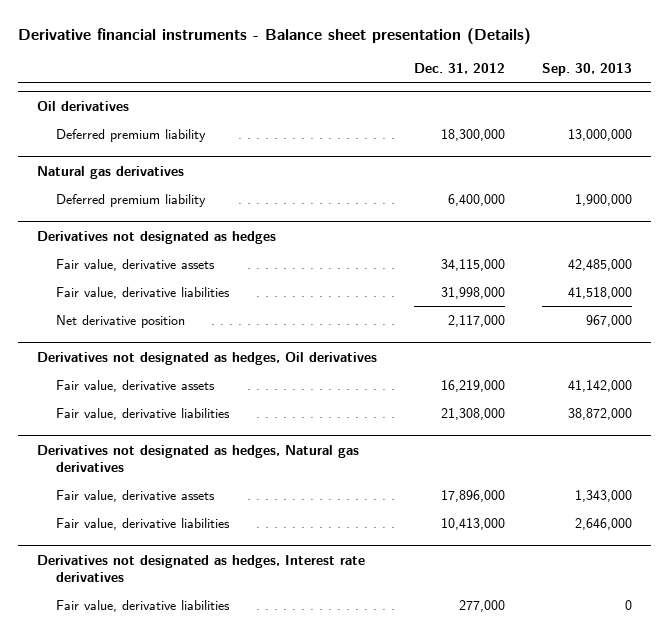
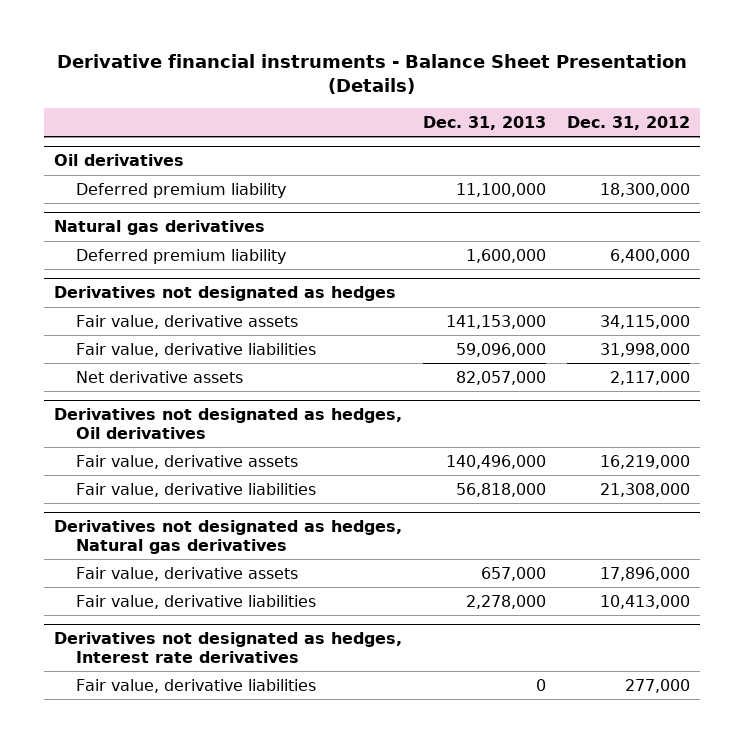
- Derivative financial instruments - Balance sheet presentation (Details)
+ Derivative financial instruments - Balance Sheet Presentation (Details)
- | Dec. 31, 2012 | Sep. 30, 2013
+ | Dec. 31, 2013 | Dec. 31, 2012
@ Derivatives not designated as hedges
- Net derivative position | 2,117,000 | 967,000
+ Net derivative assets | 82,057,000 | 2,117,000

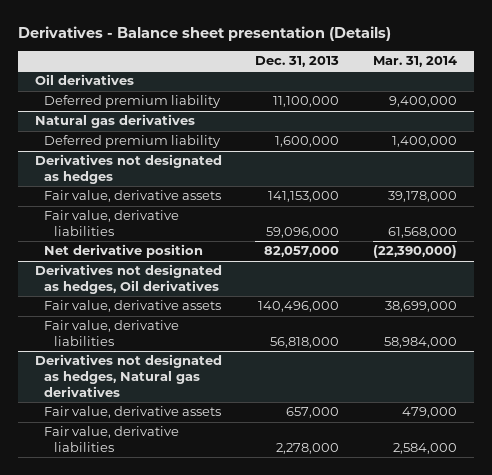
- Derivative financial instruments - Balance Sheet Presentation (Details)
+ Derivatives - Balance sheet presentation (Details)
- | Dec. 31, 2013 | Dec. 31, 2012
+ | Dec. 31, 2013 | Mar. 31, 2014
@ Derivatives not designated as hedges
- Net derivative assets | 82,057,000 | 2,117,000
+ Net derivative position | 82,057,000 | (22,390,000)
- Derivatives not designated as hedges, Interest rate derivatives
- Fair value, derivative liabilities | 0 | 277,000

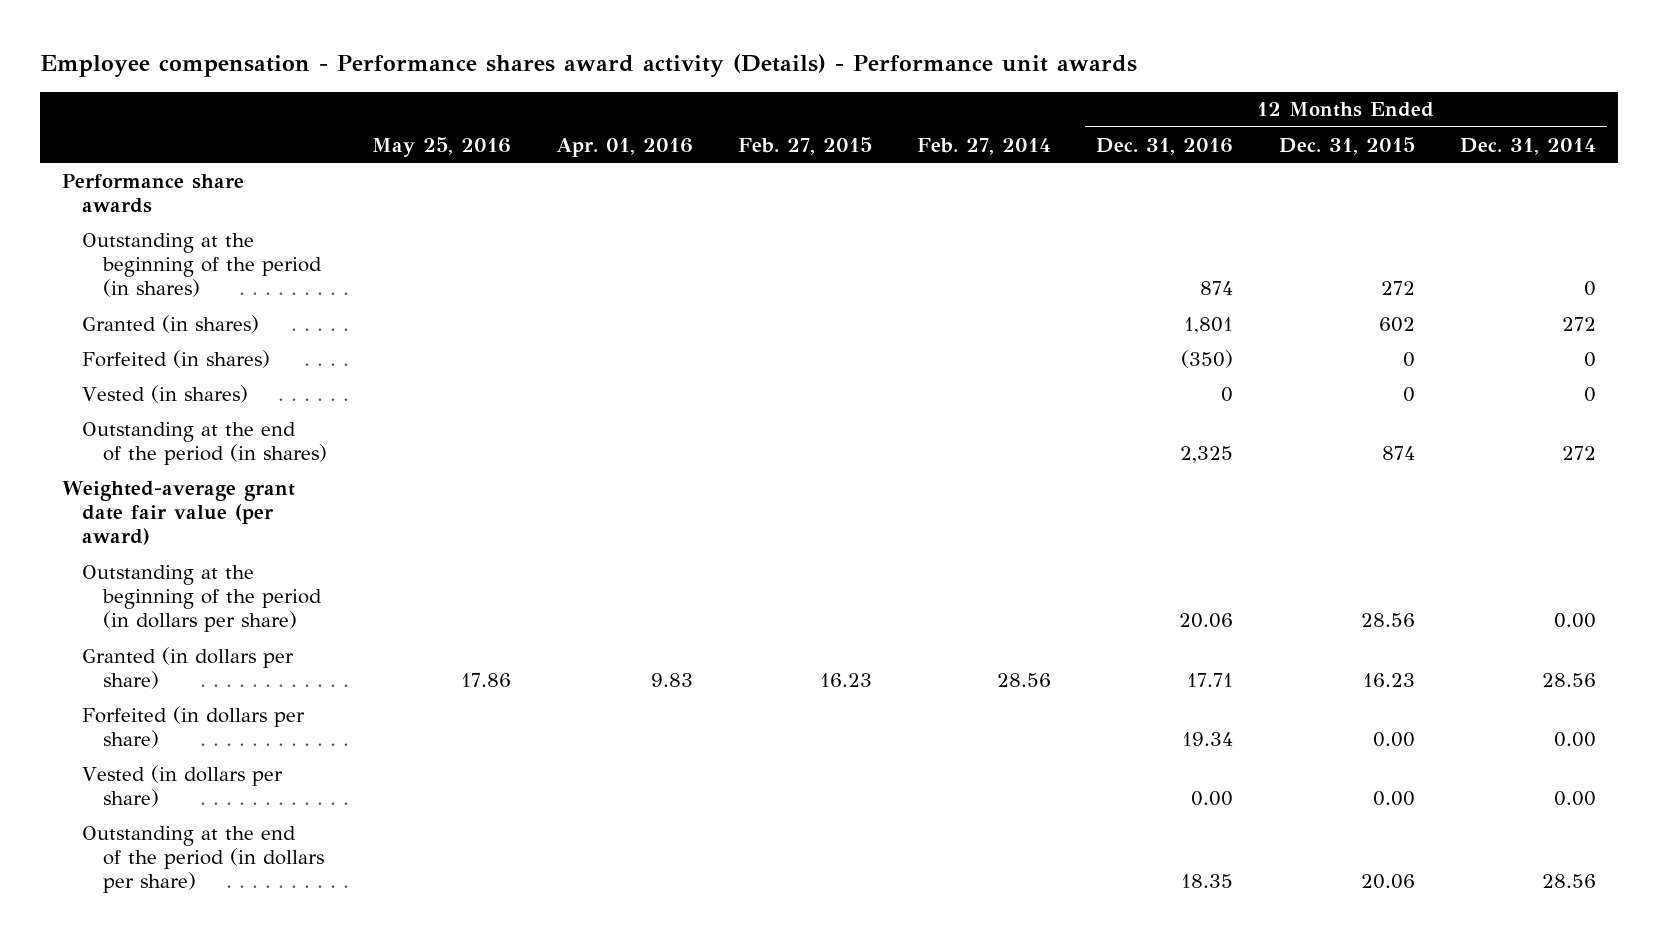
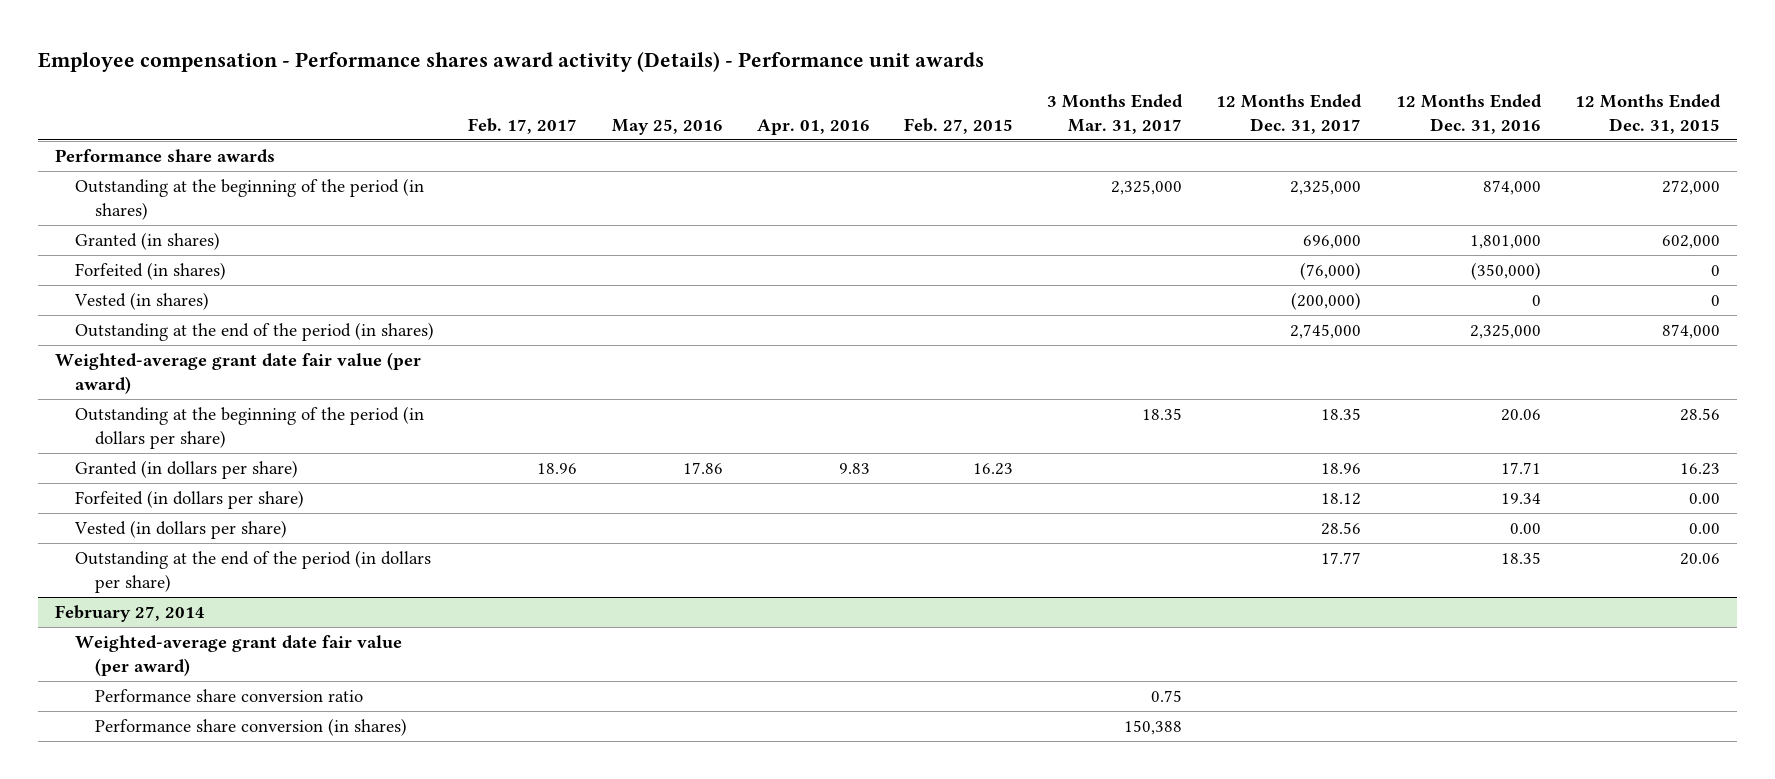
- | May 25, 2016 | Apr. 01, 2016 | Feb. 27, 2015 | Feb. 27, 2014 | 12 Months Ended Dec. 31, 2016 | 12 Months Ended Dec. 31, 2015 | 12 Months Ended Dec. 31, 2014
+ | Feb. 17, 2017 | May 25, 2016 | Apr. 01, 2016 | Feb. 27, 2015 | 3 Months Ended Mar. 31, 2017 | 12 Months Ended Dec. 31, 2017 | 12 Months Ended Dec. 31, 2016 | 12 Months Ended Dec. 31, 2015
- Outstanding at the beginning of the period (in shares) | | | | | 874 | 272 | 0
- Granted (in shares) | | | | | 1,801 | 602 | 272
- Forfeited (in shares) | | | | | (350) | 0 | 0
+ Outstanding at the beginning of the period (in shares) | | | | | 2,325,000 | 2,325,000 | 874,000 | 272,000
+ Granted (in shares) | | | | | | 696,000 | 1,801,000 | 602,000
+ Forfeited (in shares) | | | | | | (76,000) | (350,000) | 0
- Outstanding at the end of the period (in shares) | | | | | 2,325 | 874 | 272
+ Outstanding at the end of the period (in shares) | | | | | | 2,745,000 | 2,325,000 | 874,000
+ February 27, 2014
+ Weighted-average grant date fair value (per award)
+ Performance share conversion ratio | | | | | 0.75 | | |
+ Performance share conversion (in shares) | | | | | 150,388 | | |

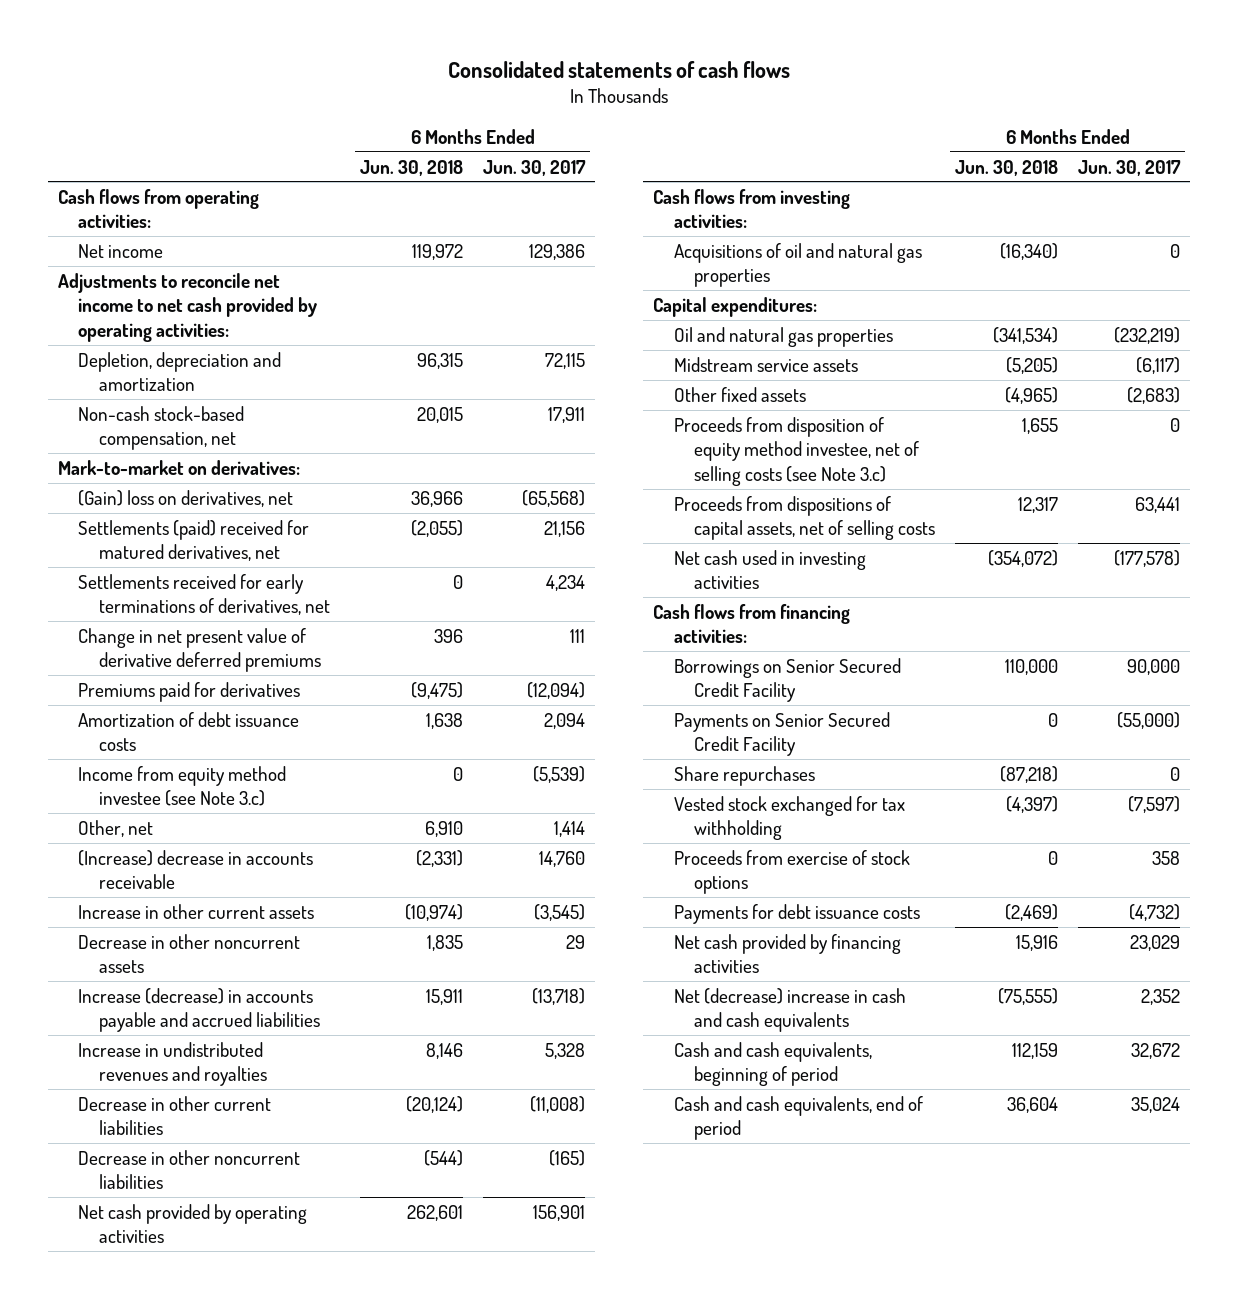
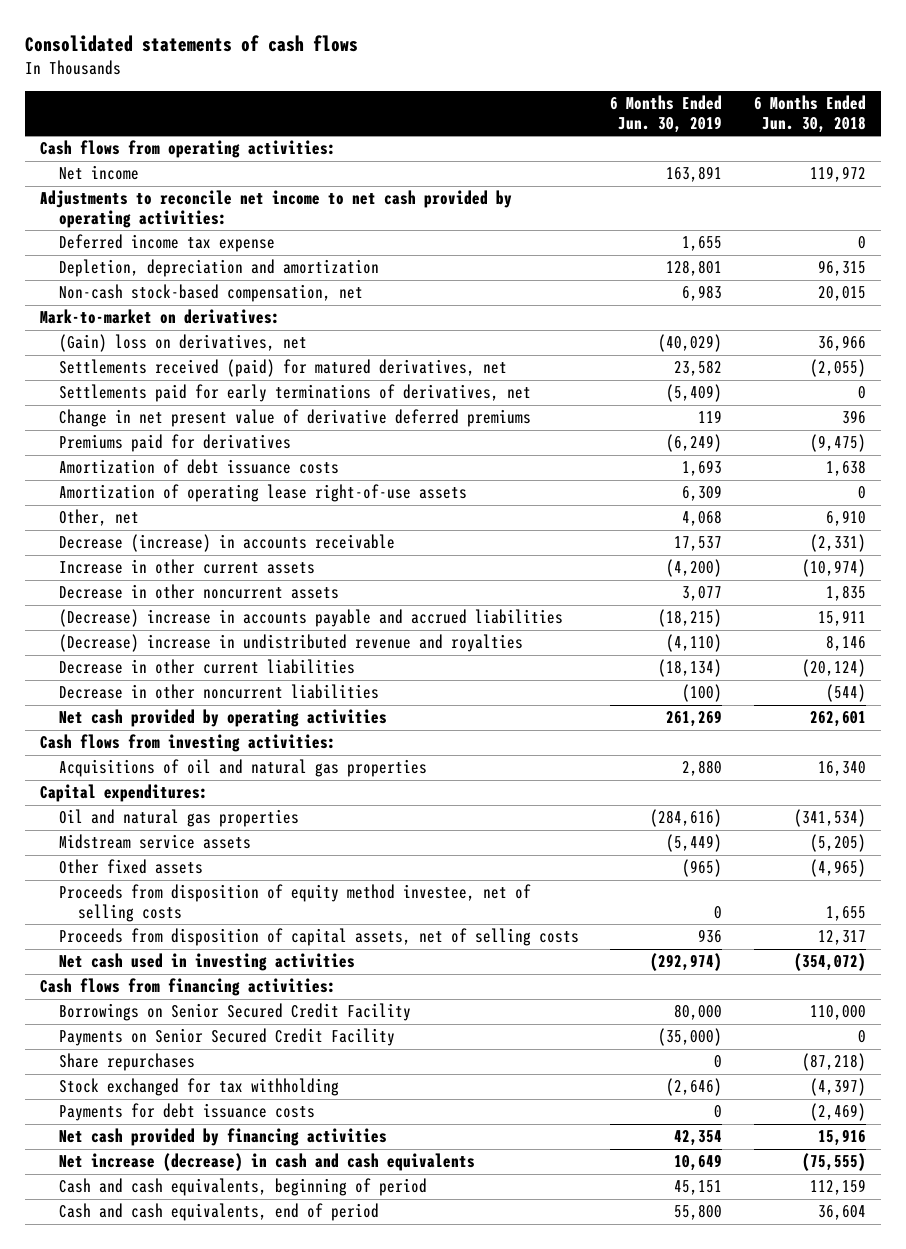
- | 6 Months Ended Jun. 30, 2018 | 6 Months Ended Jun. 30, 2017
+ | 6 Months Ended Jun. 30, 2019 | 6 Months Ended Jun. 30, 2018
+ Deferred income tax expense | 1,655 | 0
- Settlements (paid) received for matured derivatives, net | (2,055) | 21,156
- Settlements received for early terminations of derivatives, net | 0 | 4,234
+ Settlements received (paid) for matured derivatives, net | 23,582 | (2,055)
+ Settlements paid for early terminations of derivatives, net | (5,409) | 0
- Income from equity method investee (see Note 3.c) | 0 | (5,539)
+ Amortization of operating lease right-of-use assets | 6,309 | 0
- (Increase) decrease in accounts receivable | (2,331) | 14,760
+ Decrease (increase) in accounts receivable | 17,537 | (2,331)
- Increase (decrease) in accounts payable and accrued liabilities | 15,911 | (13,718)
- Increase in undistributed revenues and royalties | 8,146 | 5,328
+ (Decrease) increase in accounts payable and accrued liabilities | (18,215) | 15,911
+ (Decrease) increase in undistributed revenue and royalties | (4,110) | 8,146
- Acquisitions of oil and natural gas properties | (16,340) | 0
+ Acquisitions of oil and natural gas properties | 2,880 | 16,340
- Proceeds from disposition of equity method investee, net of selling costs (see Note 3.c) | 1,655 | 0
- Proceeds from dispositions of capital assets, net of selling costs | 12,317 | 63,441
+ Proceeds from disposition of equity method investee, net of selling costs | 0 | 1,655
+ Proceeds from disposition of capital assets, net of selling costs | 936 | 12,317
- Vested stock exchanged for tax withholding | (4,397) | (7,597)
- Proceeds from exercise of stock options | 0 | 358
+ Stock exchanged for tax withholding | (2,646) | (4,397)
- Net (decrease) increase in cash and cash equivalents | (75,555) | 2,352
+ Net increase (decrease) in cash and cash equivalents | 10,649 | (75,555)

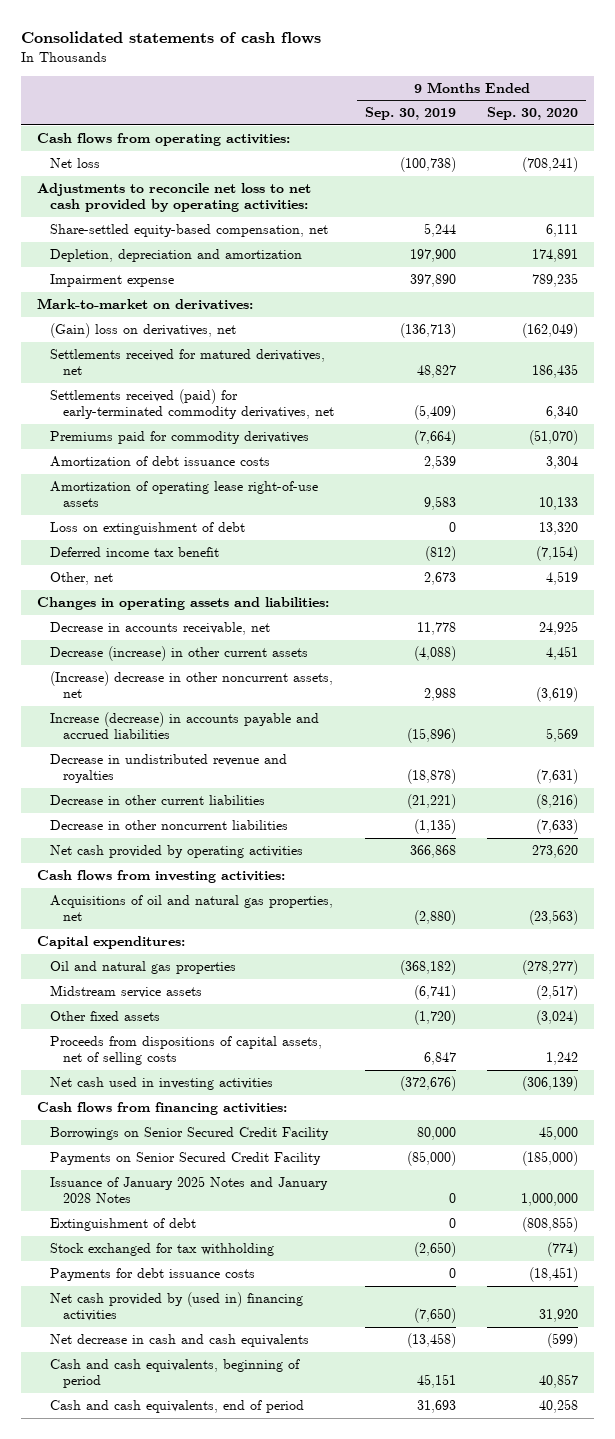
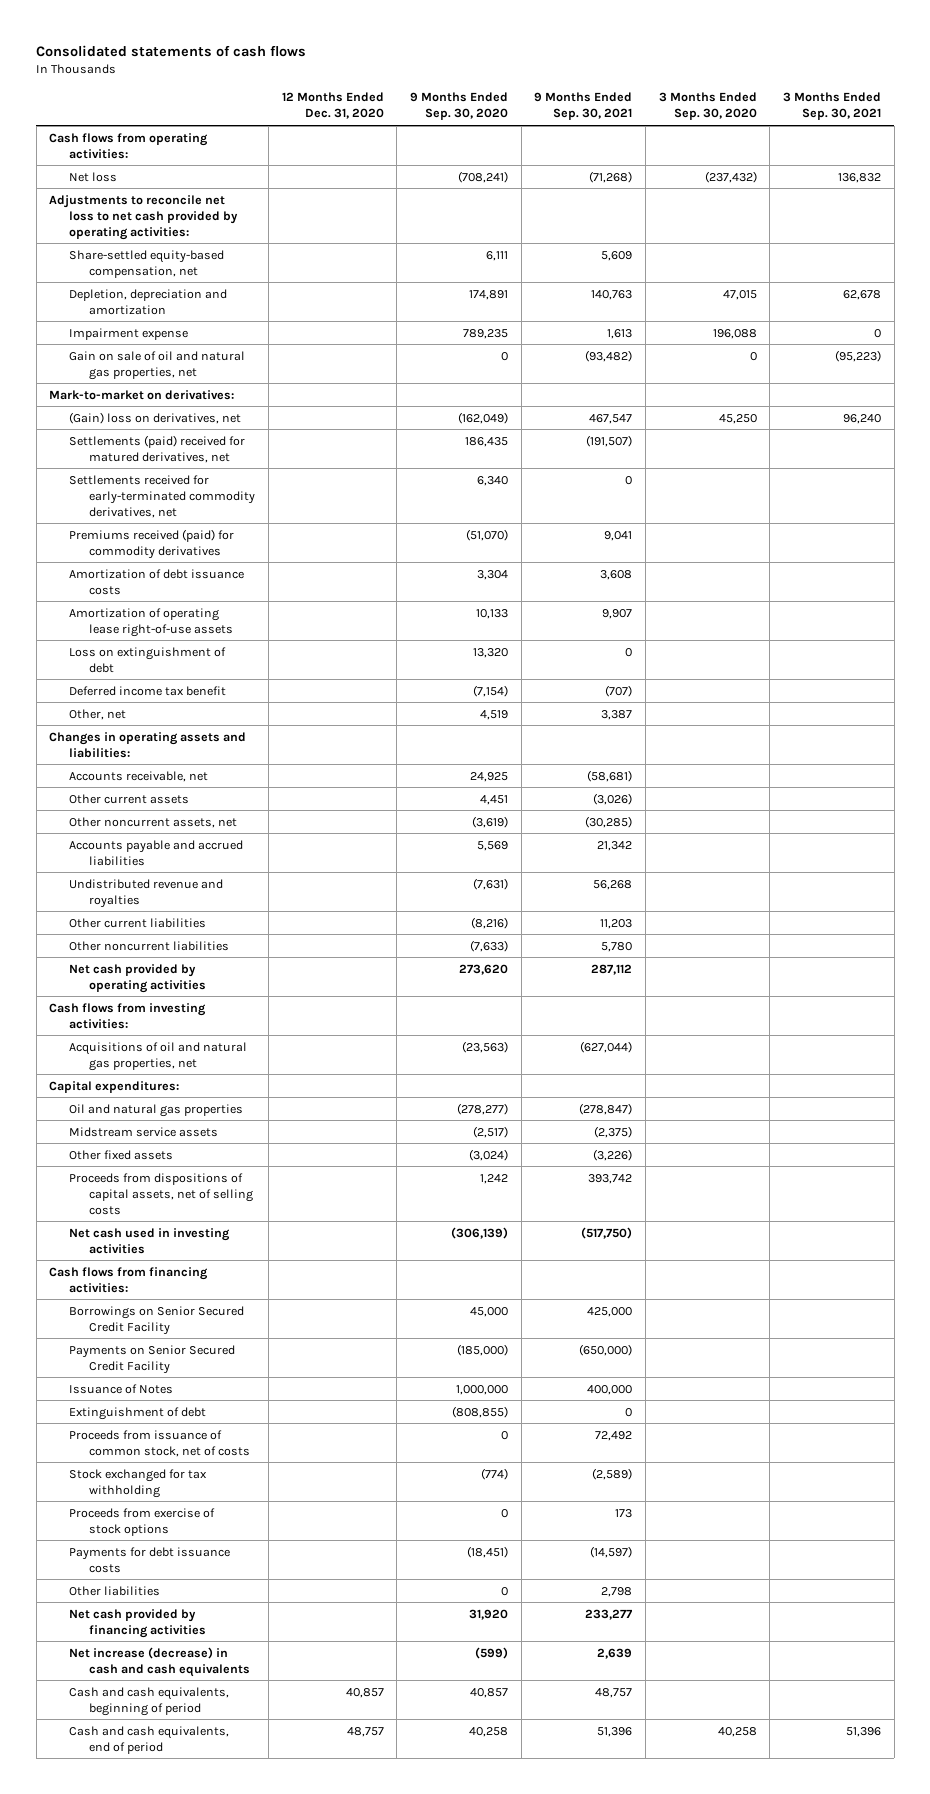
- | 9 Months Ended Sep. 30, 2019 | 9 Months Ended Sep. 30, 2020
+ | 12 Months Ended Dec. 31, 2020 | 9 Months Ended Sep. 30, 2020 | 9 Months Ended Sep. 30, 2021 | 3 Months Ended Sep. 30, 2020 | 3 Months Ended Sep. 30, 2021
+ Gain on sale of oil and natural gas properties, net | | 0 | (93,482) | 0 | (95,223)
- Settlements received for matured derivatives, net | 48,827 | 186,435
- Settlements received (paid) for early-terminated commodity derivatives, net | (5,409) | 6,340
- Premiums paid for commodity derivatives | (7,664) | (51,070)
+ Settlements (paid) received for matured derivatives, net | | 186,435 | (191,507) | |
+ Settlements received for early-terminated commodity derivatives, net | | 6,340 | 0 | |
+ Premiums received (paid) for commodity derivatives | | (51,070) | 9,041 | |
- Decrease in accounts receivable, net | 11,778 | 24,925
- Decrease (increase) in other current assets | (4,088) | 4,451
- (Increase) decrease in other noncurrent assets, net | 2,988 | (3,619)
- Increase (decrease) in accounts payable and accrued liabilities | (15,896) | 5,569
- Decrease in undistributed revenue and royalties | (18,878) | (7,631)
- Decrease in other current liabilities | (21,221) | (8,216)
- Decrease in other noncurrent liabilities | (1,135) | (7,633)
+ Accounts receivable, net | | 24,925 | (58,681) | |
+ Other current assets | | 4,451 | (3,026) | |
+ Other noncurrent assets, net | | (3,619) | (30,285) | |
+ Accounts payable and accrued liabilities | | 5,569 | 21,342 | |
+ Undistributed revenue and royalties | | (7,631) | 56,268 | |
+ Other current liabilities | | (8,216) | 11,203 | |
+ Other noncurrent liabilities | | (7,633) | 5,780 | |
- Issuance of January 2025 Notes and January 2028 Notes | 0 | 1,000,000
+ Issuance of Notes | | 1,000,000 | 400,000 | |
+ Proceeds from issuance of common stock, net of costs | | 0 | 72,492 | |
+ Proceeds from exercise of stock options | | 0 | 173 | |
- Net cash provided by (used in) financing activities | (7,650) | 31,920
- Net decrease in cash and cash equivalents | (13,458) | (599)
+ Other liabilities | | 0 | 2,798 | |
+ Net cash provided by financing activities | | 31,920 | 233,277 | |
+ Net increase (decrease) in cash and cash equivalents | | (599) | 2,639 | |

